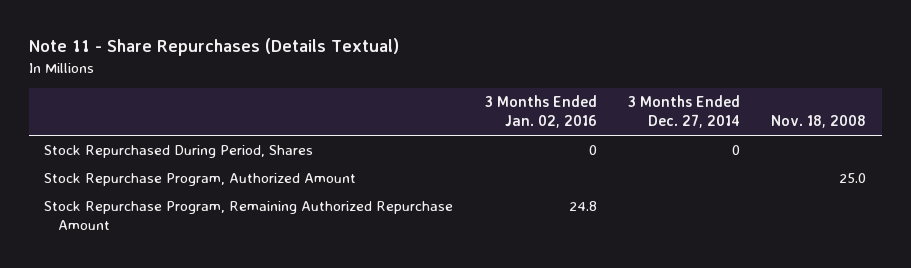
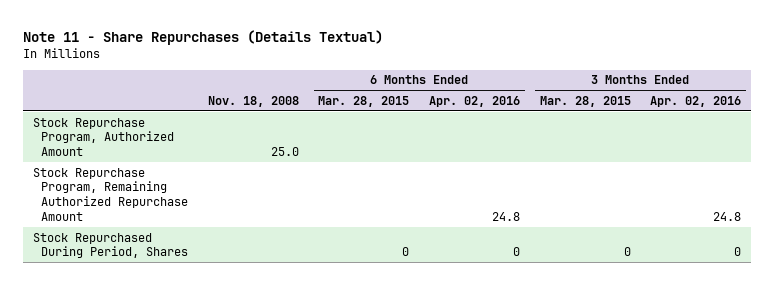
- | 3 Months Ended Jan. 02, 2016 | 3 Months Ended Dec. 27, 2014 | Nov. 18, 2008
+ | Nov. 18, 2008 | 6 Months Ended Mar. 28, 2015 | 6 Months Ended Apr. 02, 2016 | 3 Months Ended Mar. 28, 2015 | 3 Months Ended Apr. 02, 2016
moved down: Stock Repurchased During Period, Shares | | 0 | 0 | 0 | 0

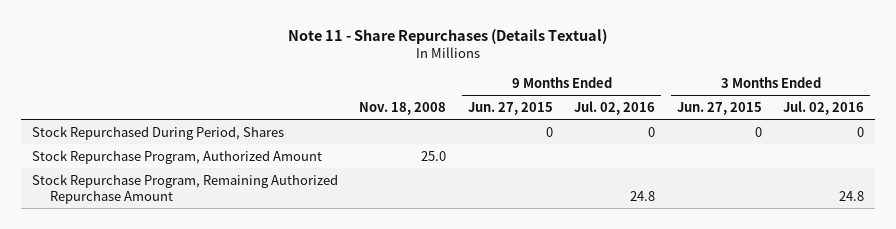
- | Nov. 18, 2008 | 6 Months Ended Mar. 28, 2015 | 6 Months Ended Apr. 02, 2016 | 3 Months Ended Mar. 28, 2015 | 3 Months Ended Apr. 02, 2016
+ | Nov. 18, 2008 | 9 Months Ended Jun. 27, 2015 | 9 Months Ended Jul. 02, 2016 | 3 Months Ended Jun. 27, 2015 | 3 Months Ended Jul. 02, 2016
moved up: Stock Repurchased During Period, Shares | | 0 | 0 | 0 | 0

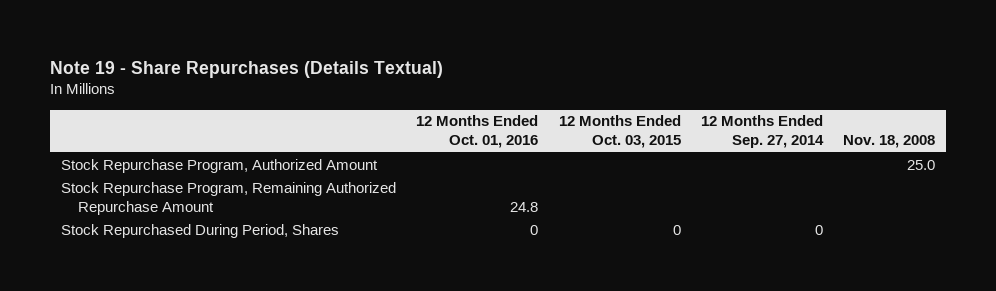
- Note 11 - Share Repurchases (Details Textual)
+ Note 19 - Share Repurchases (Details Textual)
- | Nov. 18, 2008 | 9 Months Ended Jun. 27, 2015 | 9 Months Ended Jul. 02, 2016 | 3 Months Ended Jun. 27, 2015 | 3 Months Ended Jul. 02, 2016
+ | 12 Months Ended Oct. 01, 2016 | 12 Months Ended Oct. 03, 2015 | 12 Months Ended Sep. 27, 2014 | Nov. 18, 2008
moved down: Stock Repurchased During Period, Shares | 0 | 0 | 0 |

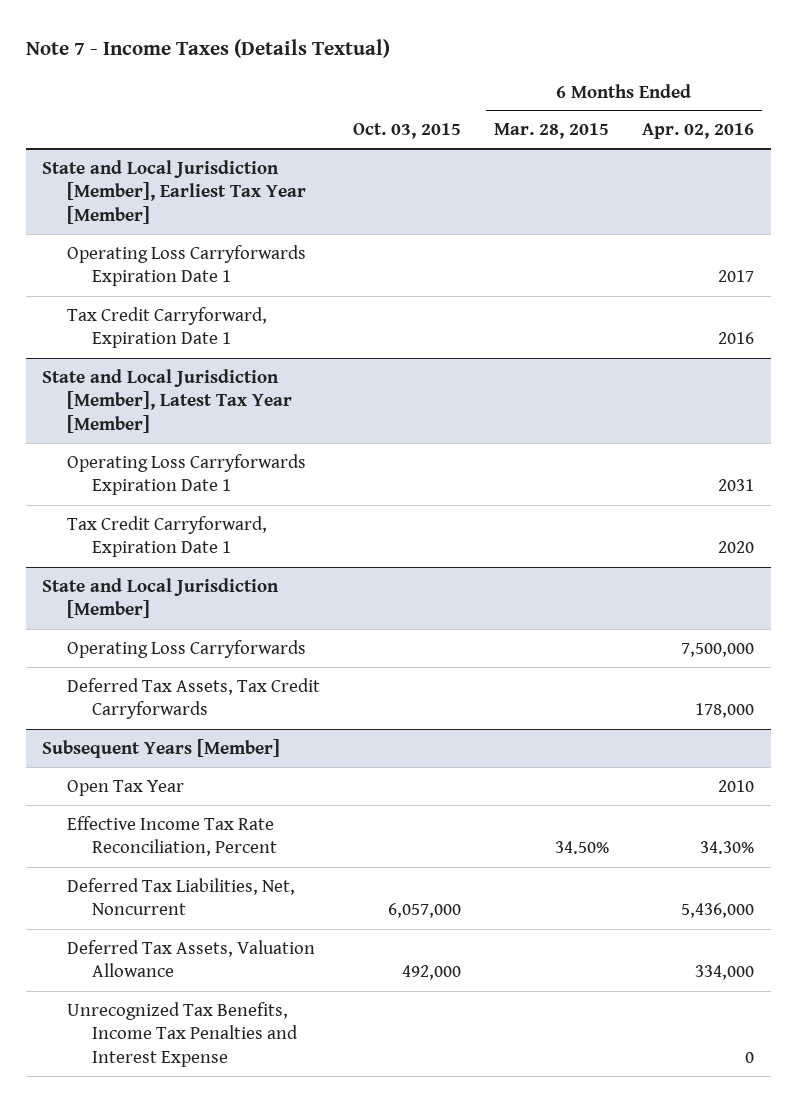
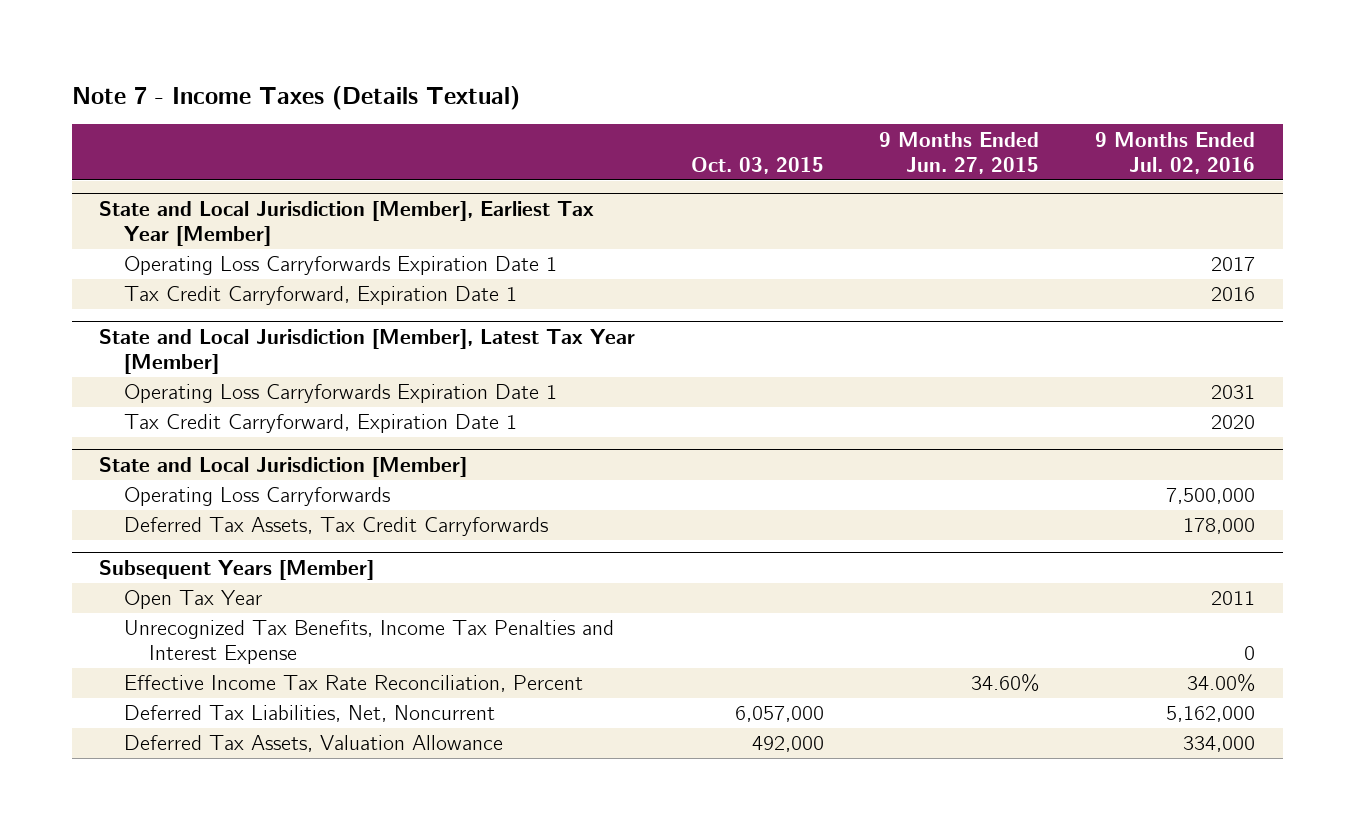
- | Oct. 03, 2015 | 6 Months Ended Mar. 28, 2015 | 6 Months Ended Apr. 02, 2016
+ | Oct. 03, 2015 | 9 Months Ended Jun. 27, 2015 | 9 Months Ended Jul. 02, 2016
@ Subsequent Years [Member]
moved up: Unrecognized Tax Benefits, Income Tax Penalties and Interest Expense | | | 0

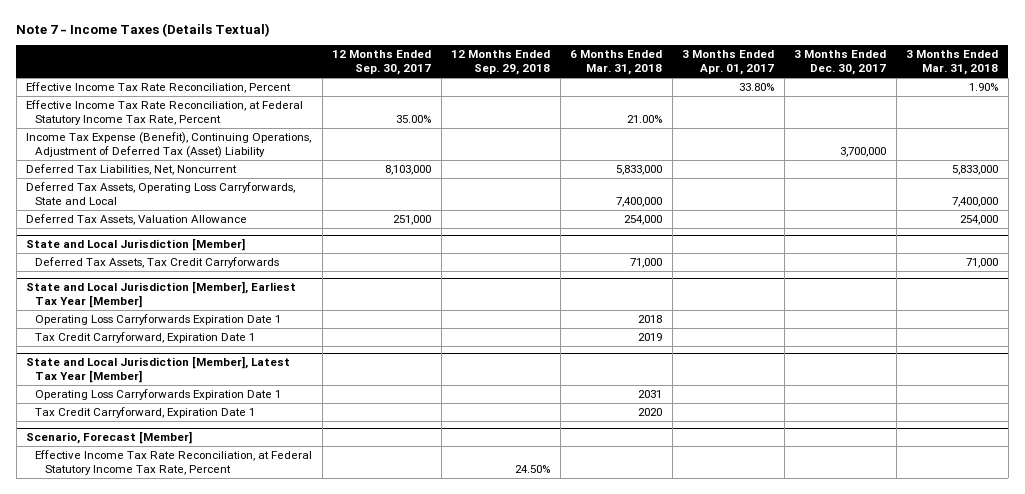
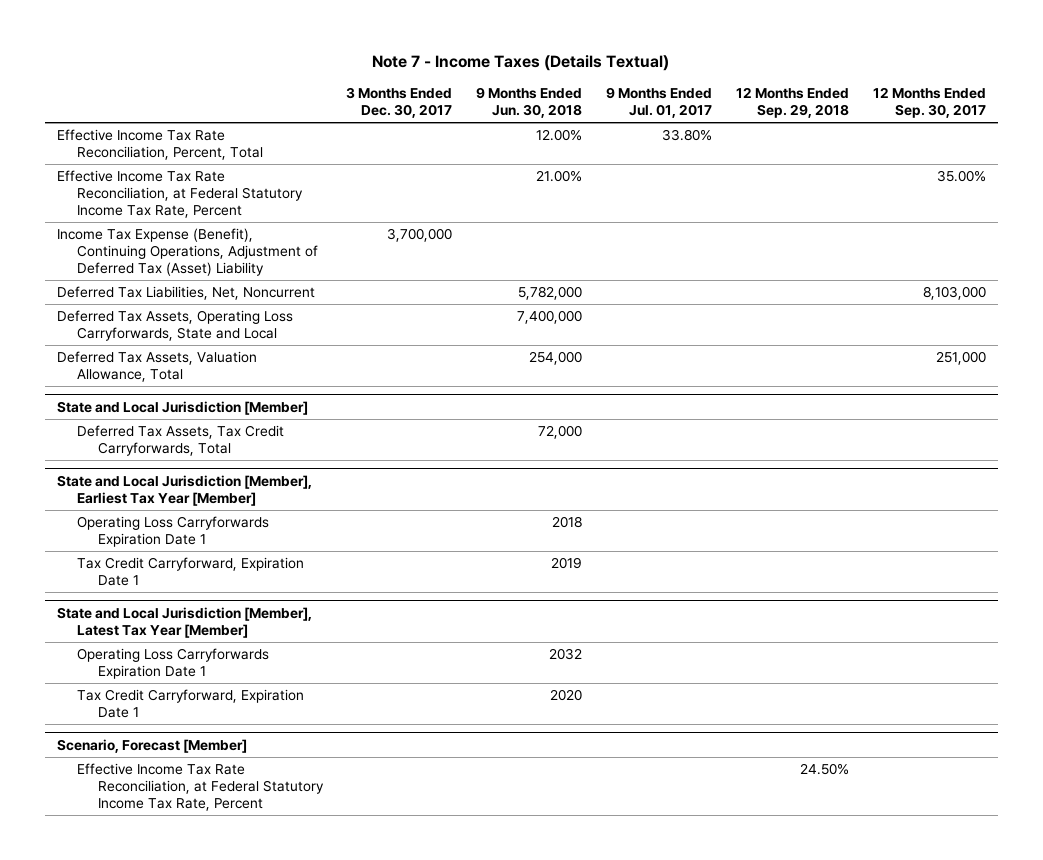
- | 12 Months Ended Sep. 30, 2017 | 12 Months Ended Sep. 29, 2018 | 6 Months Ended Mar. 31, 2018 | 3 Months Ended Apr. 01, 2017 | 3 Months Ended Dec. 30, 2017 | 3 Months Ended Mar. 31, 2018
+ | 3 Months Ended Dec. 30, 2017 | 9 Months Ended Jun. 30, 2018 | 9 Months Ended Jul. 01, 2017 | 12 Months Ended Sep. 29, 2018 | 12 Months Ended Sep. 30, 2017
- Effective Income Tax Rate Reconciliation, Percent | | | | 33.80% | | 1.90%
+ Effective Income Tax Rate Reconciliation, Percent, Total | | 12.00% | 33.80% | |
- Deferred Tax Assets, Valuation Allowance | 251,000 | | 254,000 | | | 254,000
+ Deferred Tax Assets, Valuation Allowance, Total | | 254,000 | | | 251,000
@ State and Local Jurisdiction [Member]
- Deferred Tax Assets, Tax Credit Carryforwards | | | 71,000 | | | 71,000
+ Deferred Tax Assets, Tax Credit Carryforwards, Total | | 72,000 | | |

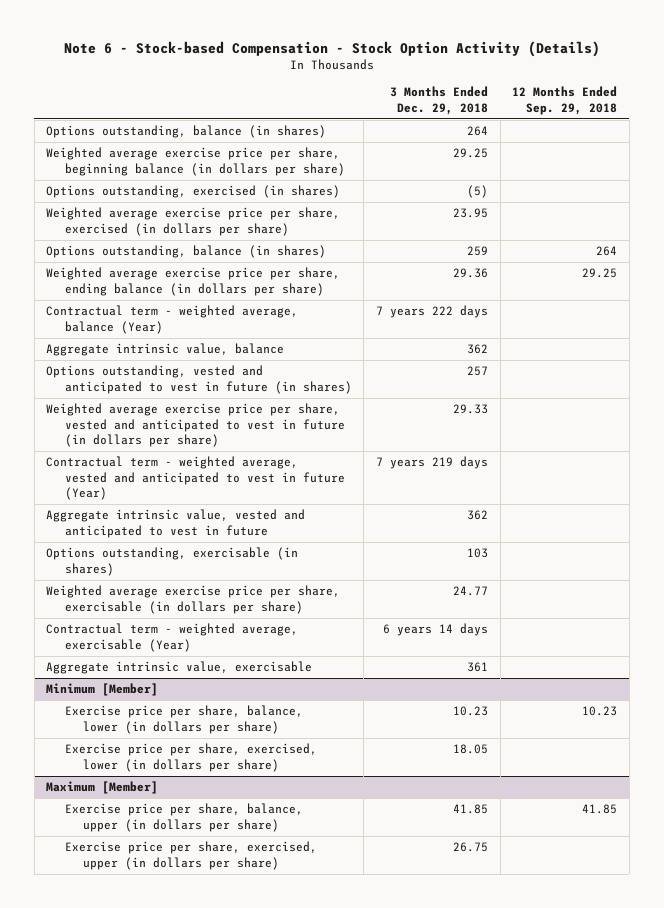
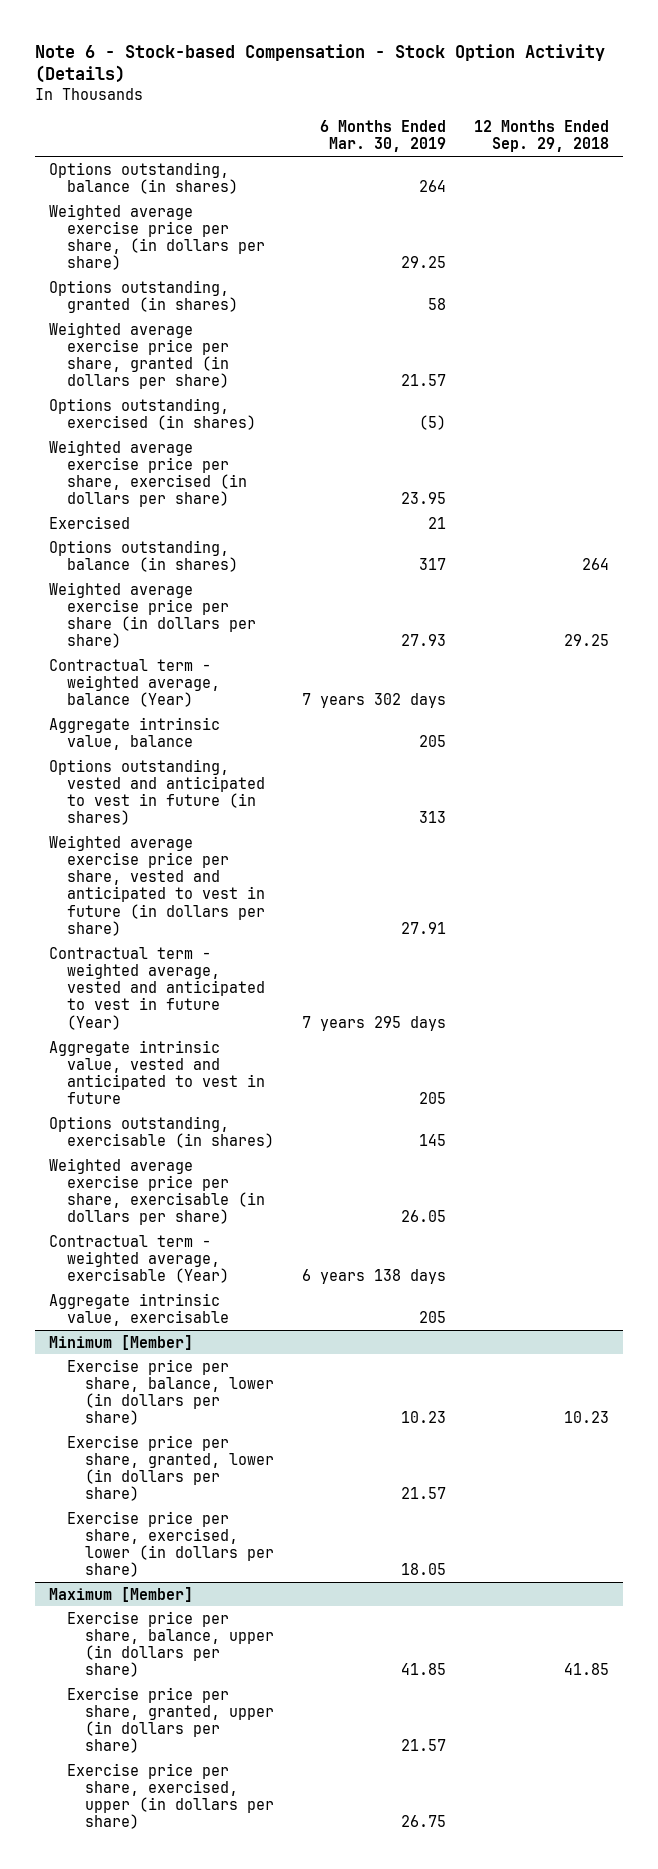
- | 3 Months Ended Dec. 29, 2018 | 12 Months Ended Sep. 29, 2018
+ | 6 Months Ended Mar. 30, 2019 | 12 Months Ended Sep. 29, 2018
- Weighted average exercise price per share, beginning balance (in dollars per share) | 29.25 |
+ Weighted average exercise price per share, (in dollars per share) | 29.25 |
+ Options outstanding, granted (in shares) | 58 |
+ Weighted average exercise price per share, granted (in dollars per share) | 21.57 |
+ Exercised | 21 |
- Weighted average exercise price per share, ending balance (in dollars per share) | 29.36 | 29.25
+ Weighted average exercise price per share (in dollars per share) | 27.93 | 29.25
@ Minimum [Member]
+ Exercise price per share, granted, lower (in dollars per share) | 21.57 |
@ Maximum [Member]
+ Exercise price per share, granted, upper (in dollars per share) | 21.57 |

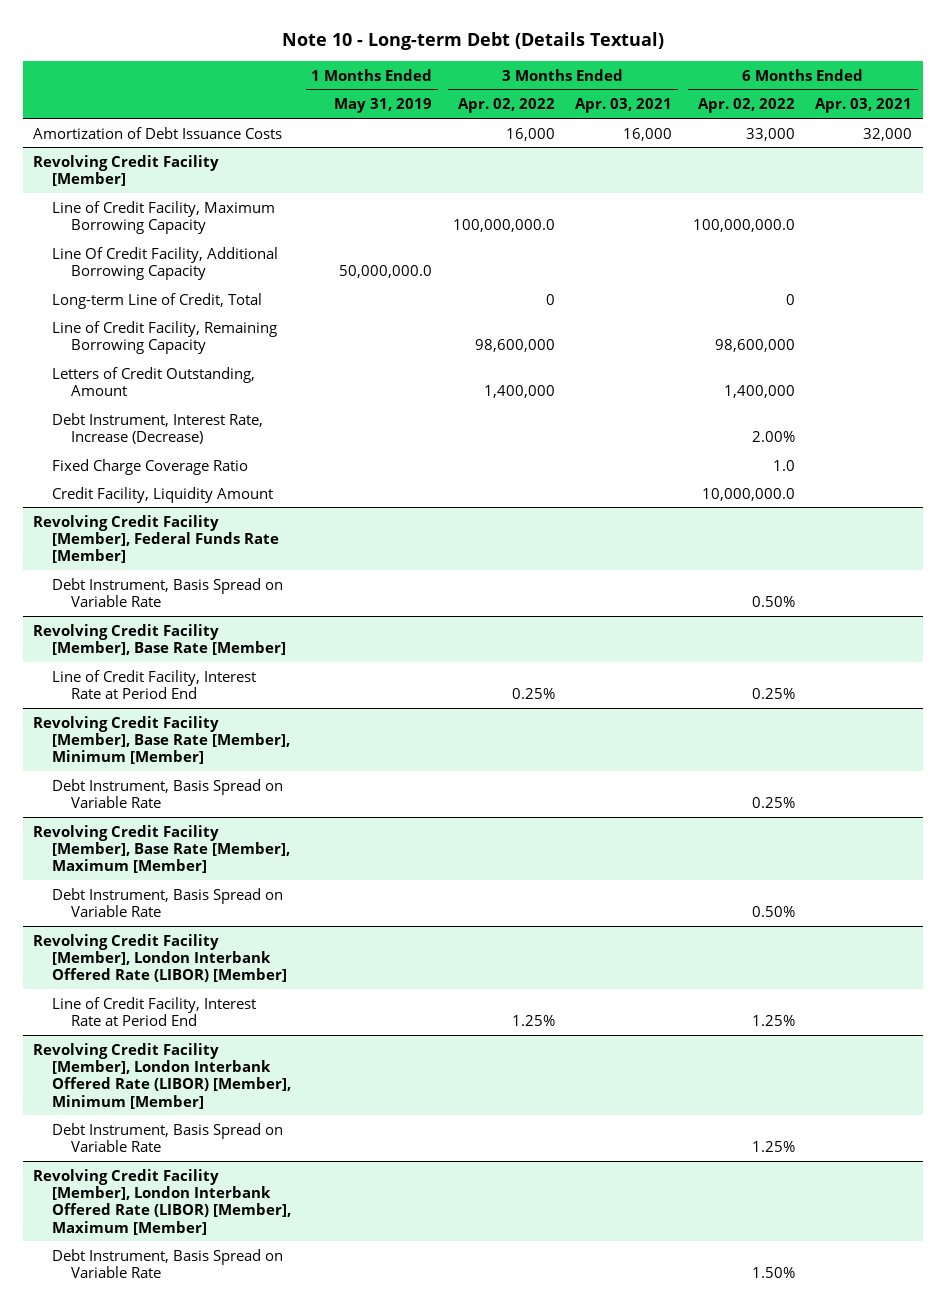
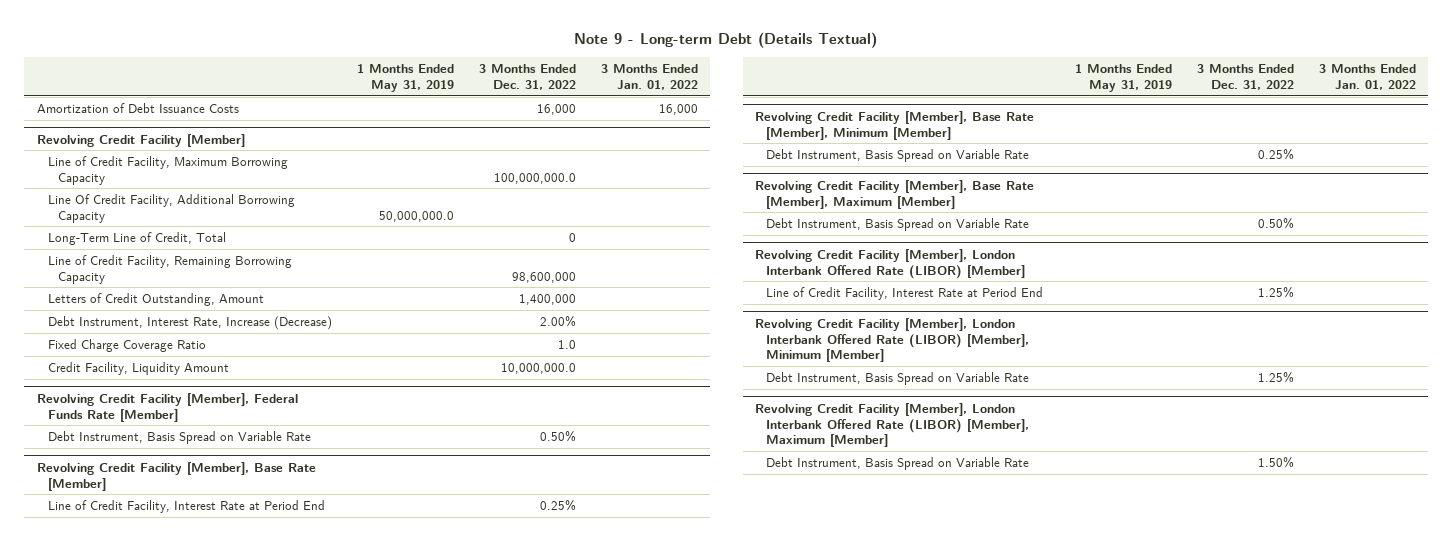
- Note 10 - Long-term Debt (Details Textual)
+ Note 9 - Long-term Debt (Details Textual)
- | 1 Months Ended May 31, 2019 | 3 Months Ended Apr. 02, 2022 | 3 Months Ended Apr. 03, 2021 | 6 Months Ended Apr. 02, 2022 | 6 Months Ended Apr. 03, 2021
+ | 1 Months Ended May 31, 2019 | 3 Months Ended Dec. 31, 2022 | 3 Months Ended Jan. 01, 2022
@ Revolving Credit Facility [Member]
- Long-term Line of Credit, Total | | 0 | | 0 |
+ Long-Term Line of Credit, Total | | 0 |

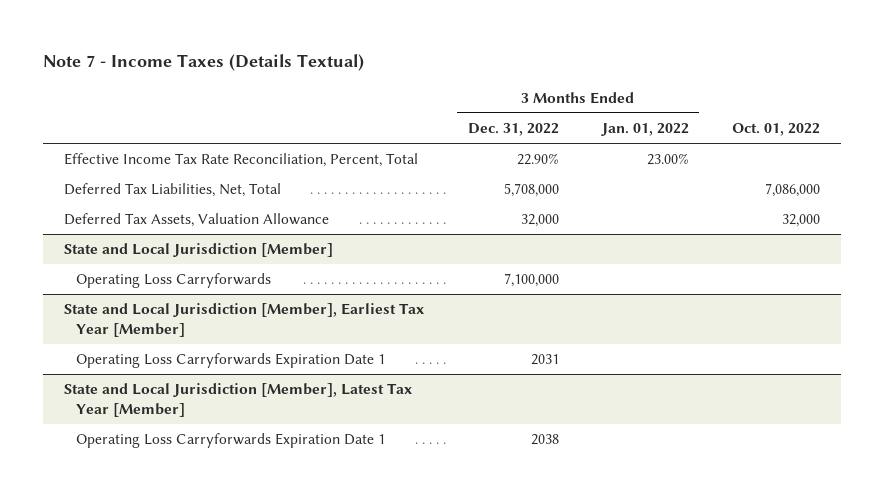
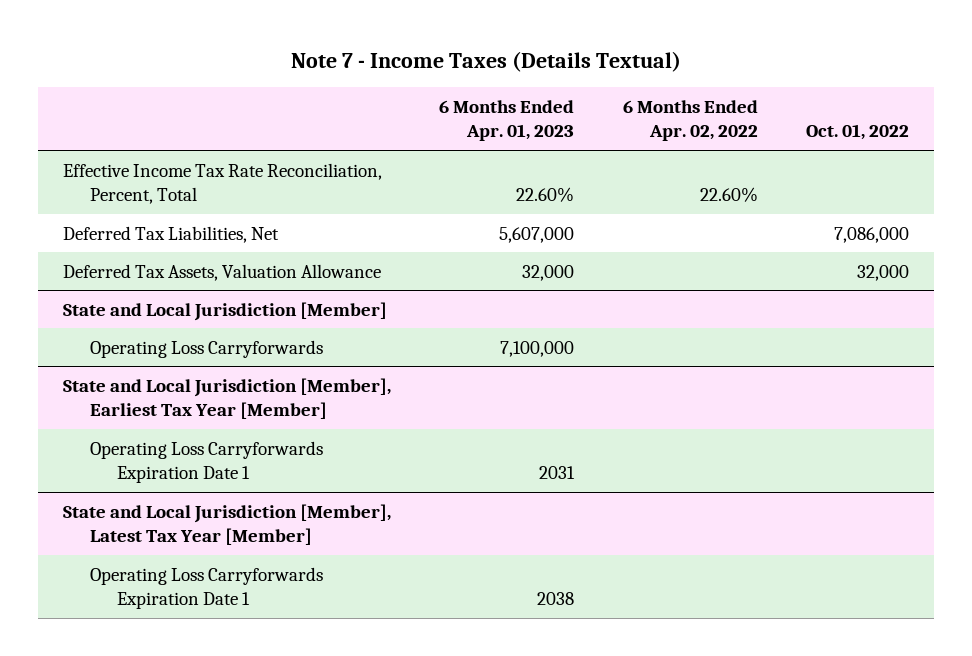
- | 3 Months Ended Dec. 31, 2022 | 3 Months Ended Jan. 01, 2022 | Oct. 01, 2022
+ | 6 Months Ended Apr. 01, 2023 | 6 Months Ended Apr. 02, 2022 | Oct. 01, 2022
- Deferred Tax Liabilities, Net, Total | 5,708,000 | | 7,086,000
+ Deferred Tax Liabilities, Net | 5,607,000 | | 7,086,000

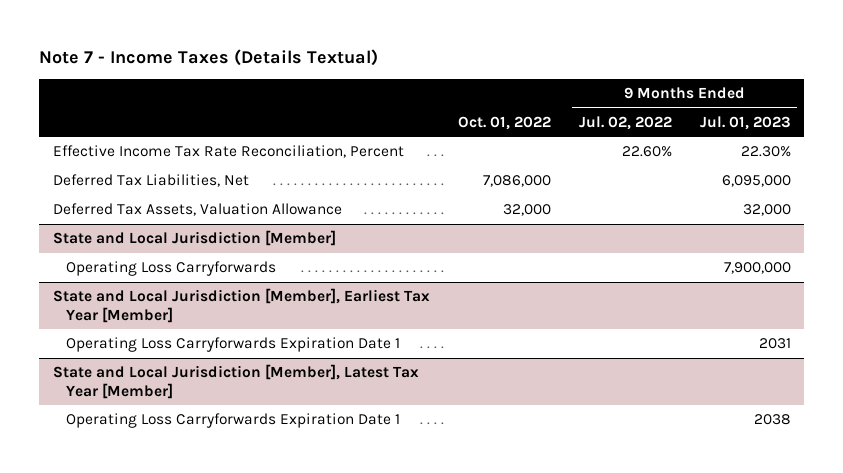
- | 6 Months Ended Apr. 01, 2023 | 6 Months Ended Apr. 02, 2022 | Oct. 01, 2022
+ | Oct. 01, 2022 | 9 Months Ended Jul. 02, 2022 | 9 Months Ended Jul. 01, 2023
- Effective Income Tax Rate Reconciliation, Percent, Total | 22.60% | 22.60% |
+ Effective Income Tax Rate Reconciliation, Percent | | 22.60% | 22.30%

